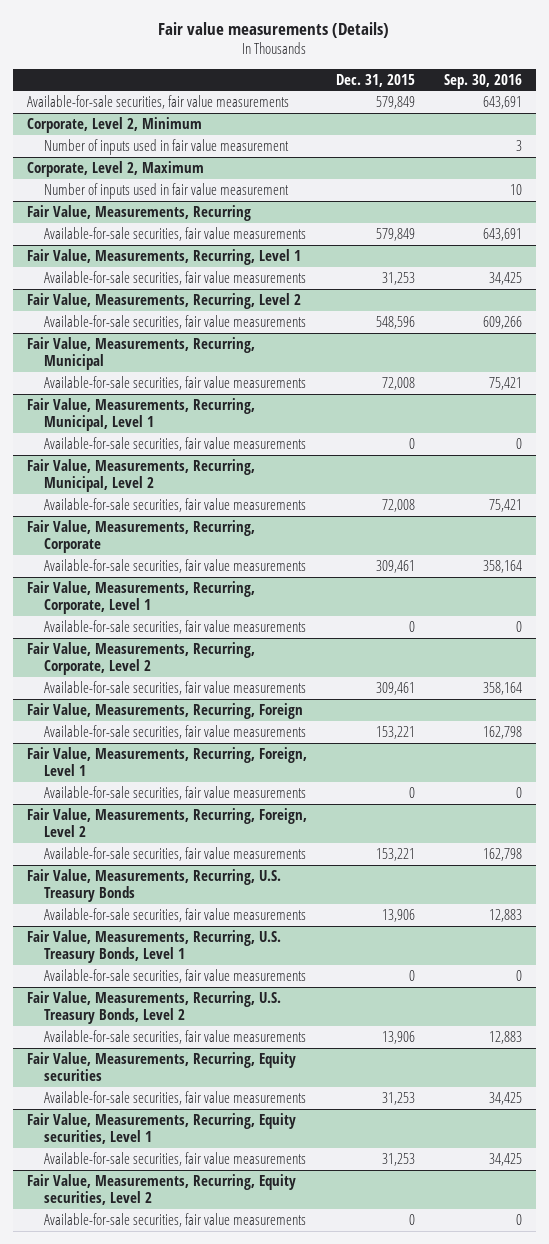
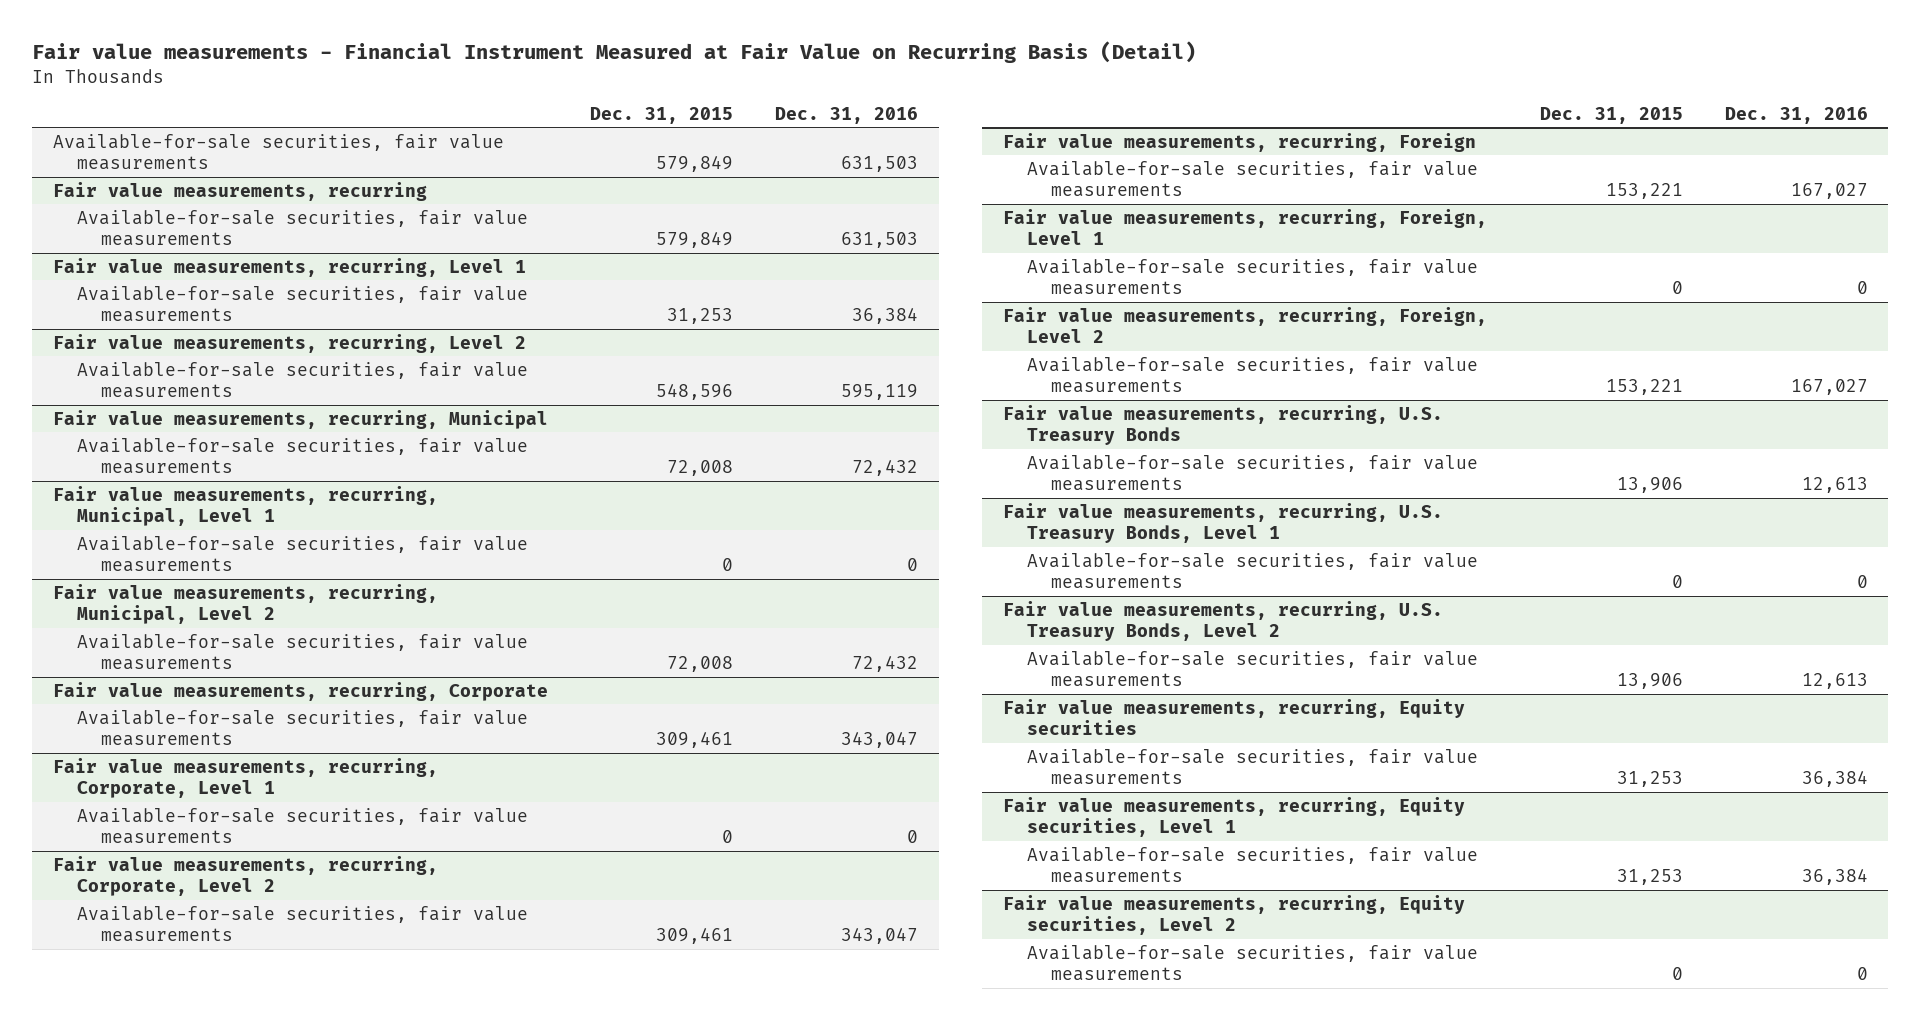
- Fair value measurements (Details)
+ Fair value measurements - Financial Instrument Measured at Fair Value on Recurring Basis (Detail)
- | Dec. 31, 2015 | Sep. 30, 2016
+ | Dec. 31, 2015 | Dec. 31, 2016
- Corporate, Level 2, Minimum
- Number of inputs used in fair value measurement | | 3
- Corporate, Level 2, Maximum
- Number of inputs used in fair value measurement | | 10
- Fair Value, Measurements, Recurring
+ Fair value measurements, recurring
- Fair Value, Measurements, Recurring, Level 1
+ Fair value measurements, recurring, Level 1
- Fair Value, Measurements, Recurring, Level 2
+ Fair value measurements, recurring, Level 2
- Fair Value, Measurements, Recurring, Municipal
+ Fair value measurements, recurring, Municipal
- Fair Value, Measurements, Recurring, Municipal, Level 1
+ Fair value measurements, recurring, Municipal, Level 1
- Fair Value, Measurements, Recurring, Municipal, Level 2
+ Fair value measurements, recurring, Municipal, Level 2
- Fair Value, Measurements, Recurring, Corporate
+ Fair value measurements, recurring, Corporate
- Fair Value, Measurements, Recurring, Corporate, Level 1
+ Fair value measurements, recurring, Corporate, Level 1
- Fair Value, Measurements, Recurring, Corporate, Level 2
+ Fair value measurements, recurring, Corporate, Level 2
- Fair Value, Measurements, Recurring, Foreign
+ Fair value measurements, recurring, Foreign
- Fair Value, Measurements, Recurring, Foreign, Level 1
+ Fair value measurements, recurring, Foreign, Level 1
- Fair Value, Measurements, Recurring, Foreign, Level 2
+ Fair value measurements, recurring, Foreign, Level 2
- Fair Value, Measurements, Recurring, U.S. Treasury Bonds
+ Fair value measurements, recurring, U.S. Treasury Bonds
- Fair Value, Measurements, Recurring, U.S. Treasury Bonds, Level 1
+ Fair value measurements, recurring, U.S. Treasury Bonds, Level 1
- Fair Value, Measurements, Recurring, U.S. Treasury Bonds, Level 2
+ Fair value measurements, recurring, U.S. Treasury Bonds, Level 2
- Fair Value, Measurements, Recurring, Equity securities
+ Fair value measurements, recurring, Equity securities
- Fair Value, Measurements, Recurring, Equity securities, Level 1
+ Fair value measurements, recurring, Equity securities, Level 1
- Fair Value, Measurements, Recurring, Equity securities, Level 2
+ Fair value measurements, recurring, Equity securities, Level 2

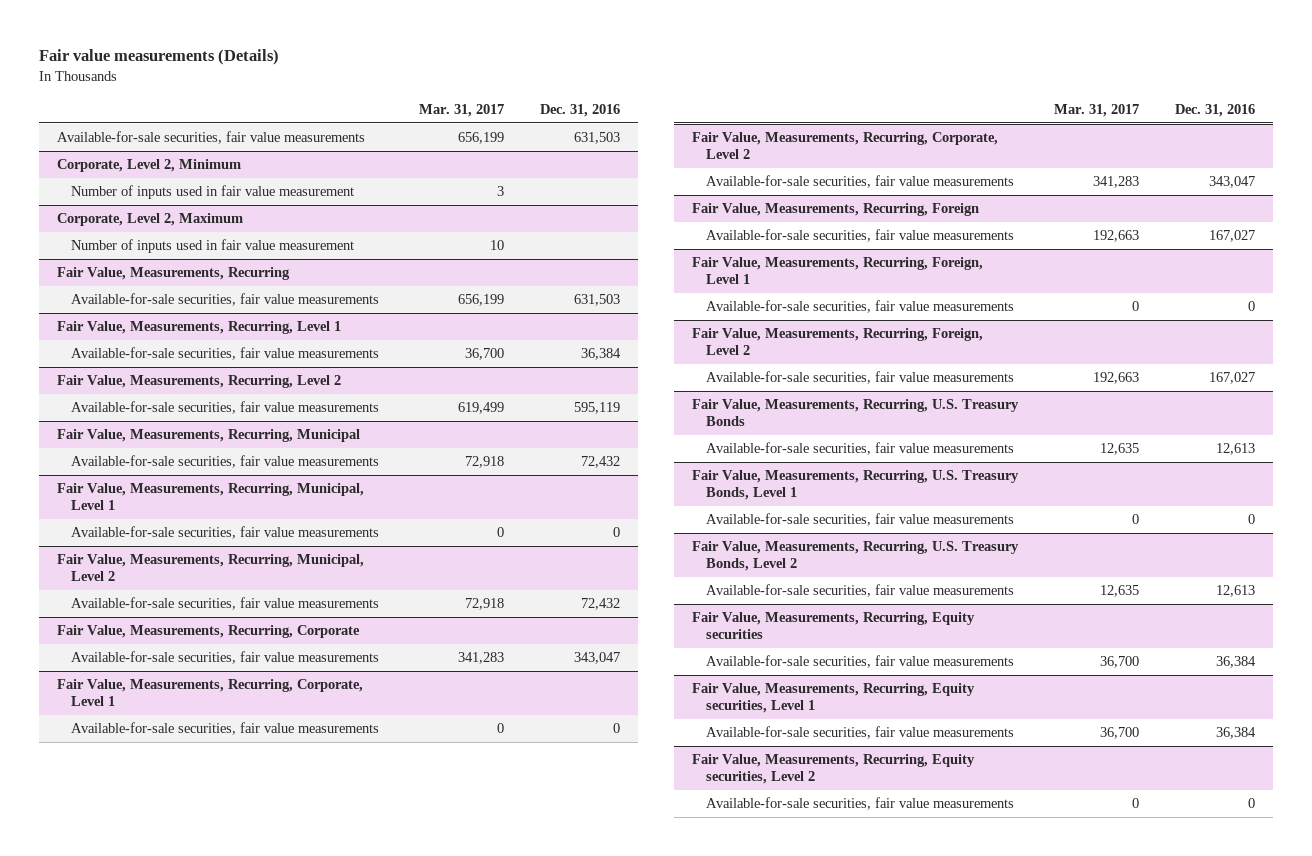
- Fair value measurements - Financial Instrument Measured at Fair Value on Recurring Basis (Detail)
+ Fair value measurements (Details)
- | Dec. 31, 2015 | Dec. 31, 2016
+ | Mar. 31, 2017 | Dec. 31, 2016
- Fair value measurements, recurring
+ Corporate, Level 2, Minimum
+ Number of inputs used in fair value measurement | 3 |
+ Corporate, Level 2, Maximum
+ Number of inputs used in fair value measurement | 10 |
+ Fair Value, Measurements, Recurring
- Fair value measurements, recurring, Level 1
+ Fair Value, Measurements, Recurring, Level 1
- Fair value measurements, recurring, Level 2
+ Fair Value, Measurements, Recurring, Level 2
- Fair value measurements, recurring, Municipal
+ Fair Value, Measurements, Recurring, Municipal
- Fair value measurements, recurring, Municipal, Level 1
+ Fair Value, Measurements, Recurring, Municipal, Level 1
- Fair value measurements, recurring, Municipal, Level 2
+ Fair Value, Measurements, Recurring, Municipal, Level 2
- Fair value measurements, recurring, Corporate
+ Fair Value, Measurements, Recurring, Corporate
- Fair value measurements, recurring, Corporate, Level 1
+ Fair Value, Measurements, Recurring, Corporate, Level 1
- Fair value measurements, recurring, Corporate, Level 2
+ Fair Value, Measurements, Recurring, Corporate, Level 2
- Fair value measurements, recurring, Foreign
+ Fair Value, Measurements, Recurring, Foreign
- Fair value measurements, recurring, Foreign, Level 1
+ Fair Value, Measurements, Recurring, Foreign, Level 1
- Fair value measurements, recurring, Foreign, Level 2
+ Fair Value, Measurements, Recurring, Foreign, Level 2
- Fair value measurements, recurring, U.S. Treasury Bonds
+ Fair Value, Measurements, Recurring, U.S. Treasury Bonds
- Fair value measurements, recurring, U.S. Treasury Bonds, Level 1
+ Fair Value, Measurements, Recurring, U.S. Treasury Bonds, Level 1
- Fair value measurements, recurring, U.S. Treasury Bonds, Level 2
+ Fair Value, Measurements, Recurring, U.S. Treasury Bonds, Level 2
- Fair value measurements, recurring, Equity securities
+ Fair Value, Measurements, Recurring, Equity securities
- Fair value measurements, recurring, Equity securities, Level 1
+ Fair Value, Measurements, Recurring, Equity securities, Level 1
- Fair value measurements, recurring, Equity securities, Level 2
+ Fair Value, Measurements, Recurring, Equity securities, Level 2

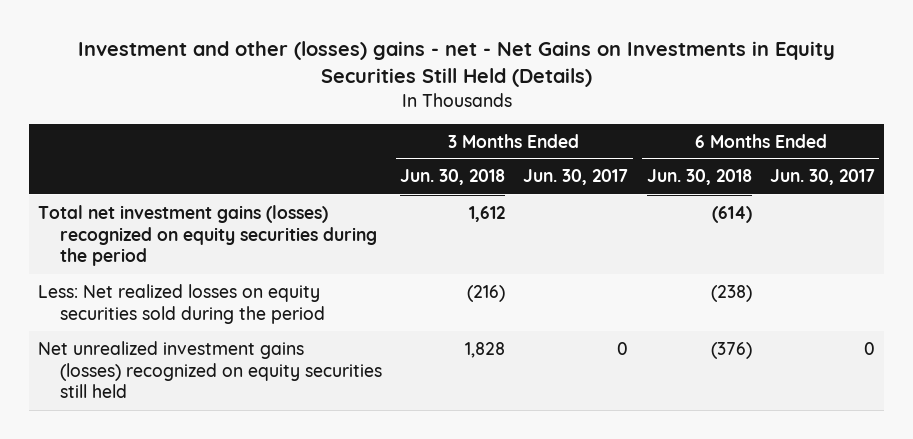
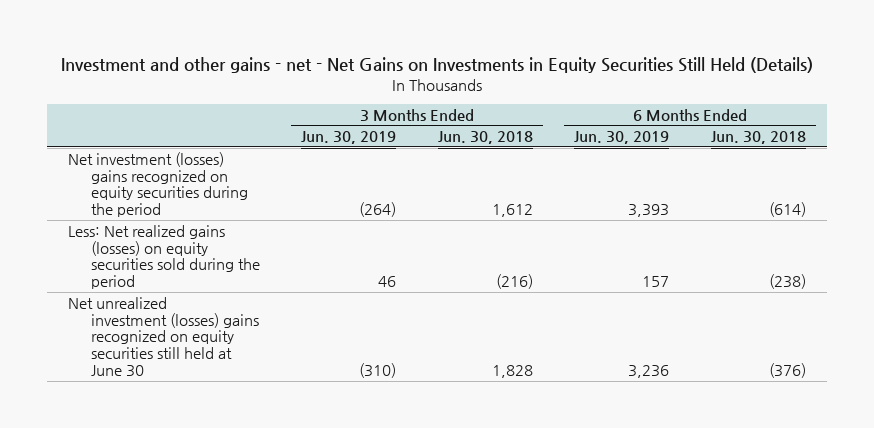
- Investment and other (losses) gains - net - Net Gains on Investments in Equity Securities Still Held (Details)
+ Investment and other gains - net - Net Gains on Investments in Equity Securities Still Held (Details)
- | 3 Months Ended Jun. 30, 2018 | 3 Months Ended Jun. 30, 2017 | 6 Months Ended Jun. 30, 2018 | 6 Months Ended Jun. 30, 2017
+ | 3 Months Ended Jun. 30, 2019 | 3 Months Ended Jun. 30, 2018 | 6 Months Ended Jun. 30, 2019 | 6 Months Ended Jun. 30, 2018
- Total net investment gains (losses) recognized on equity securities during the period | 1,612 | | (614) |
- Less: Net realized losses on equity securities sold during the period | (216) | | (238) |
- Net unrealized investment gains (losses) recognized on equity securities still held | 1,828 | 0 | (376) | 0
+ Net investment (losses) gains recognized on equity securities during the period | (264) | 1,612 | 3,393 | (614)
+ Less: Net realized gains (losses) on equity securities sold during the period | 46 | (216) | 157 | (238)
+ Net unrealized investment (losses) gains recognized on equity securities still held at June 30 | (310) | 1,828 | 3,236 | (376)

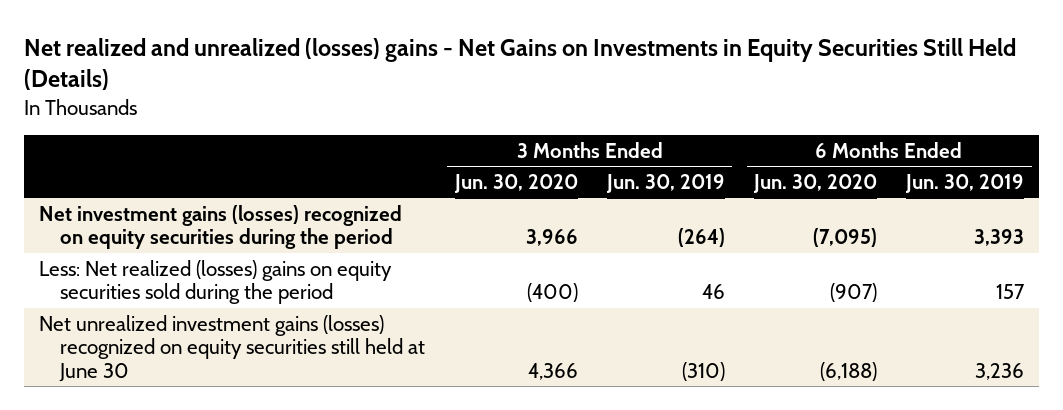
- Investment and other gains - net - Net Gains on Investments in Equity Securities Still Held (Details)
+ Net realized and unrealized (losses) gains - Net Gains on Investments in Equity Securities Still Held (Details)
- | 3 Months Ended Jun. 30, 2019 | 3 Months Ended Jun. 30, 2018 | 6 Months Ended Jun. 30, 2019 | 6 Months Ended Jun. 30, 2018
+ | 3 Months Ended Jun. 30, 2020 | 3 Months Ended Jun. 30, 2019 | 6 Months Ended Jun. 30, 2020 | 6 Months Ended Jun. 30, 2019
- Net investment (losses) gains recognized on equity securities during the period | (264) | 1,612 | 3,393 | (614)
- Less: Net realized gains (losses) on equity securities sold during the period | 46 | (216) | 157 | (238)
- Net unrealized investment (losses) gains recognized on equity securities still held at June 30 | (310) | 1,828 | 3,236 | (376)
+ Net investment gains (losses) recognized on equity securities during the period | 3,966 | (264) | (7,095) | 3,393
+ Less: Net realized (losses) gains on equity securities sold during the period | (400) | 46 | (907) | 157
+ Net unrealized investment gains (losses) recognized on equity securities still held at June 30 | 4,366 | (310) | (6,188) | 3,236

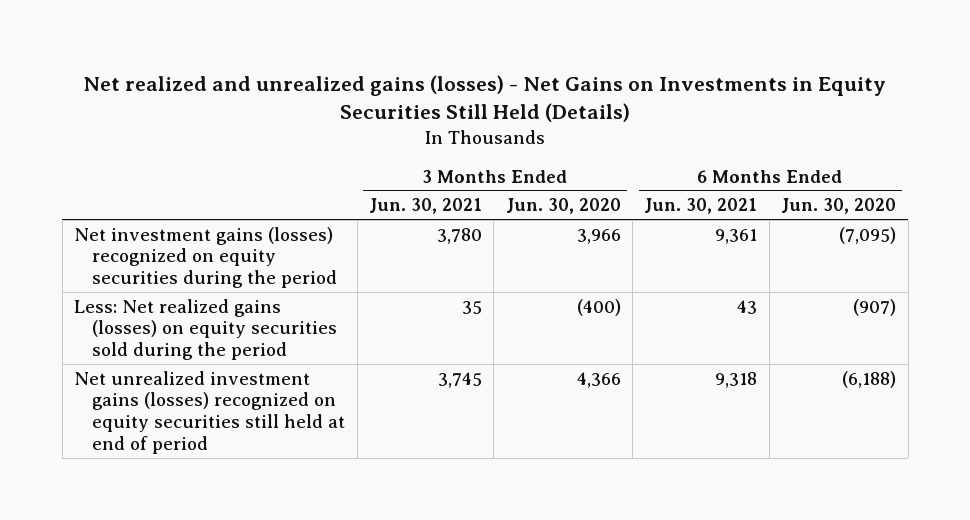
- Net realized and unrealized (losses) gains - Net Gains on Investments in Equity Securities Still Held (Details)
+ Net realized and unrealized gains (losses) - Net Gains on Investments in Equity Securities Still Held (Details)
- | 3 Months Ended Jun. 30, 2020 | 3 Months Ended Jun. 30, 2019 | 6 Months Ended Jun. 30, 2020 | 6 Months Ended Jun. 30, 2019
+ | 3 Months Ended Jun. 30, 2021 | 3 Months Ended Jun. 30, 2020 | 6 Months Ended Jun. 30, 2021 | 6 Months Ended Jun. 30, 2020
- Less: Net realized (losses) gains on equity securities sold during the period | (400) | 46 | (907) | 157
- Net unrealized investment gains (losses) recognized on equity securities still held at June 30 | 4,366 | (310) | (6,188) | 3,236
+ Less: Net realized gains (losses) on equity securities sold during the period | 35 | (400) | 43 | (907)
+ Net unrealized investment gains (losses) recognized on equity securities still held at end of period | 3,745 | 4,366 | 9,318 | (6,188)

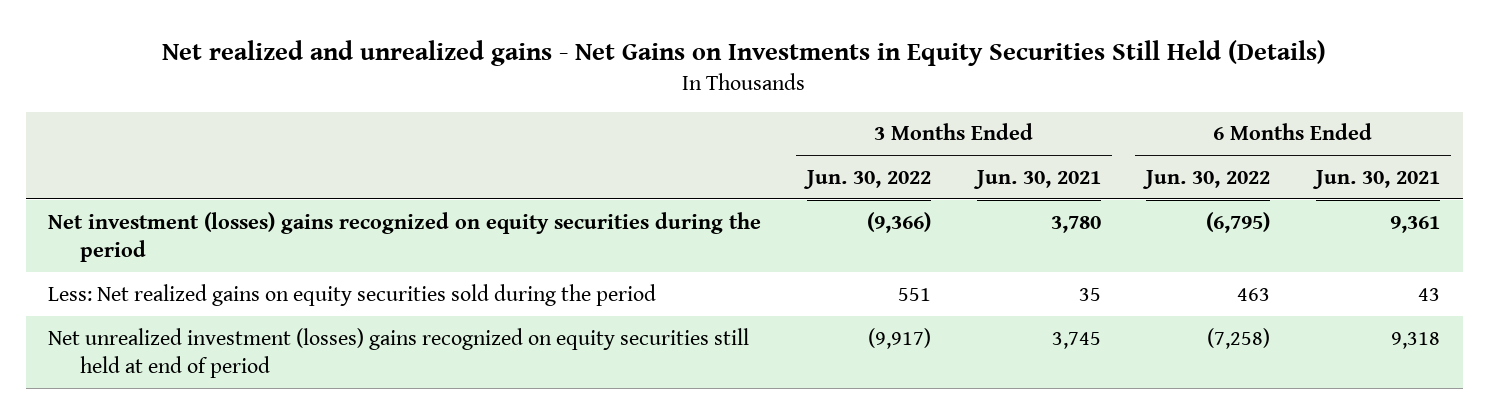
- Net realized and unrealized gains (losses) - Net Gains on Investments in Equity Securities Still Held (Details)
+ Net realized and unrealized gains - Net Gains on Investments in Equity Securities Still Held (Details)
- | 3 Months Ended Jun. 30, 2021 | 3 Months Ended Jun. 30, 2020 | 6 Months Ended Jun. 30, 2021 | 6 Months Ended Jun. 30, 2020
+ | 3 Months Ended Jun. 30, 2022 | 3 Months Ended Jun. 30, 2021 | 6 Months Ended Jun. 30, 2022 | 6 Months Ended Jun. 30, 2021
- Net investment gains (losses) recognized on equity securities during the period | 3,780 | 3,966 | 9,361 | (7,095)
- Less: Net realized gains (losses) on equity securities sold during the period | 35 | (400) | 43 | (907)
- Net unrealized investment gains (losses) recognized on equity securities still held at end of period | 3,745 | 4,366 | 9,318 | (6,188)
+ Net investment (losses) gains recognized on equity securities during the period | (9,366) | 3,780 | (6,795) | 9,361
+ Less: Net realized gains on equity securities sold during the period | 551 | 35 | 463 | 43
+ Net unrealized investment (losses) gains recognized on equity securities still held at end of period | (9,917) | 3,745 | (7,258) | 9,318

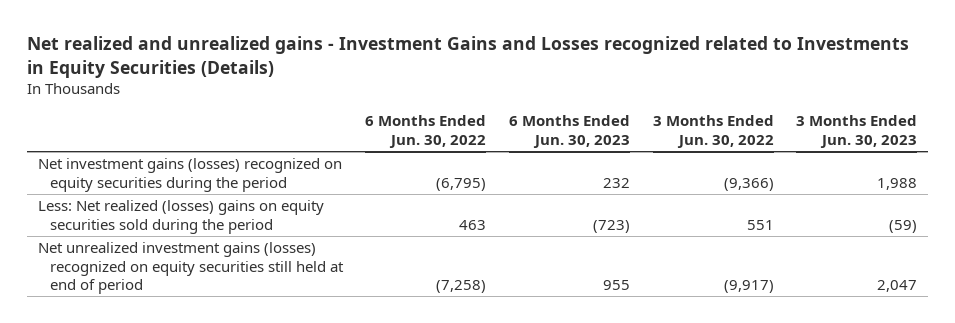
- Net realized and unrealized gains - Net Gains on Investments in Equity Securities Still Held (Details)
+ Net realized and unrealized gains - Investment Gains and Losses recognized related to Investments in Equity Securities (Details)
- | 3 Months Ended Jun. 30, 2022 | 3 Months Ended Jun. 30, 2021 | 6 Months Ended Jun. 30, 2022 | 6 Months Ended Jun. 30, 2021
+ | 6 Months Ended Jun. 30, 2022 | 6 Months Ended Jun. 30, 2023 | 3 Months Ended Jun. 30, 2022 | 3 Months Ended Jun. 30, 2023
- Net investment (losses) gains recognized on equity securities during the period | (9,366) | 3,780 | (6,795) | 9,361
- Less: Net realized gains on equity securities sold during the period | 551 | 35 | 463 | 43
- Net unrealized investment (losses) gains recognized on equity securities still held at end of period | (9,917) | 3,745 | (7,258) | 9,318
+ Net investment gains (losses) recognized on equity securities during the period | (6,795) | 232 | (9,366) | 1,988
+ Less: Net realized (losses) gains on equity securities sold during the period | 463 | (723) | 551 | (59)
+ Net unrealized investment gains (losses) recognized on equity securities still held at end of period | (7,258) | 955 | (9,917) | 2,047

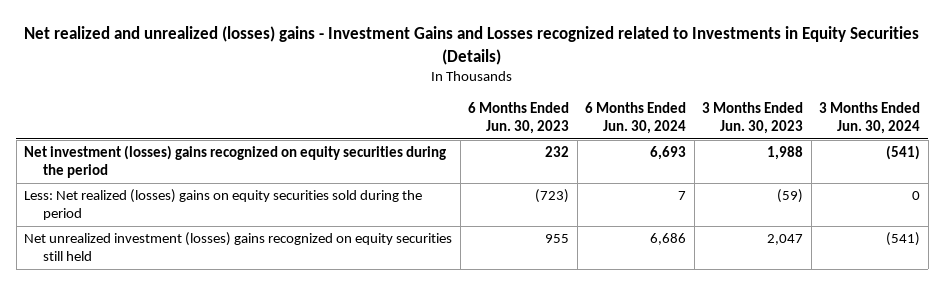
- Net realized and unrealized gains - Investment Gains and Losses recognized related to Investments in Equity Securities (Details)
+ Net realized and unrealized (losses) gains - Investment Gains and Losses recognized related to Investments in Equity Securities (Details)
- | 6 Months Ended Jun. 30, 2022 | 6 Months Ended Jun. 30, 2023 | 3 Months Ended Jun. 30, 2022 | 3 Months Ended Jun. 30, 2023
+ | 6 Months Ended Jun. 30, 2023 | 6 Months Ended Jun. 30, 2024 | 3 Months Ended Jun. 30, 2023 | 3 Months Ended Jun. 30, 2024
- Net investment gains (losses) recognized on equity securities during the period | (6,795) | 232 | (9,366) | 1,988
+ Net investment (losses) gains recognized on equity securities during the period | 232 | 6,693 | 1,988 | (541)
- Net unrealized investment gains (losses) recognized on equity securities still held at end of period | (7,258) | 955 | (9,917) | 2,047
+ Net unrealized investment (losses) gains recognized on equity securities still held | 955 | 6,686 | 2,047 | (541)

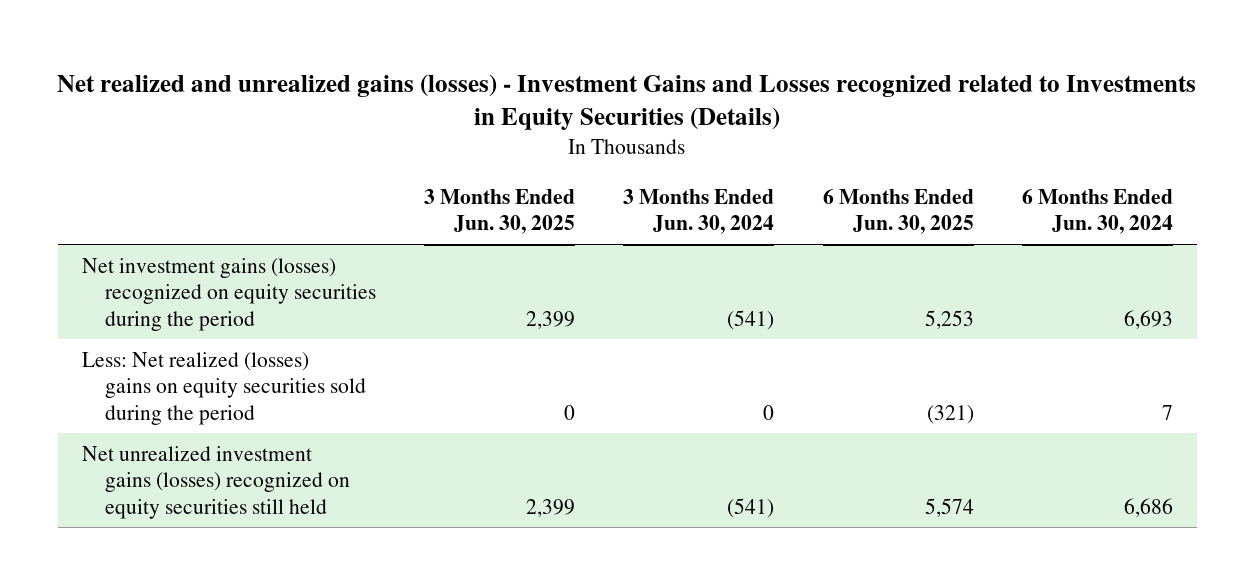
- Net realized and unrealized (losses) gains - Investment Gains and Losses recognized related to Investments in Equity Securities (Details)
+ Net realized and unrealized gains (losses) - Investment Gains and Losses recognized related to Investments in Equity Securities (Details)
- | 6 Months Ended Jun. 30, 2023 | 6 Months Ended Jun. 30, 2024 | 3 Months Ended Jun. 30, 2023 | 3 Months Ended Jun. 30, 2024
+ | 3 Months Ended Jun. 30, 2025 | 3 Months Ended Jun. 30, 2024 | 6 Months Ended Jun. 30, 2025 | 6 Months Ended Jun. 30, 2024
- Net investment (losses) gains recognized on equity securities during the period | 232 | 6,693 | 1,988 | (541)
+ Net investment gains (losses) recognized on equity securities during the period | 2,399 | (541) | 5,253 | 6,693
- Net unrealized investment (losses) gains recognized on equity securities still held | 955 | 6,686 | 2,047 | (541)
+ Net unrealized investment gains (losses) recognized on equity securities still held | 2,399 | (541) | 5,574 | 6,686

